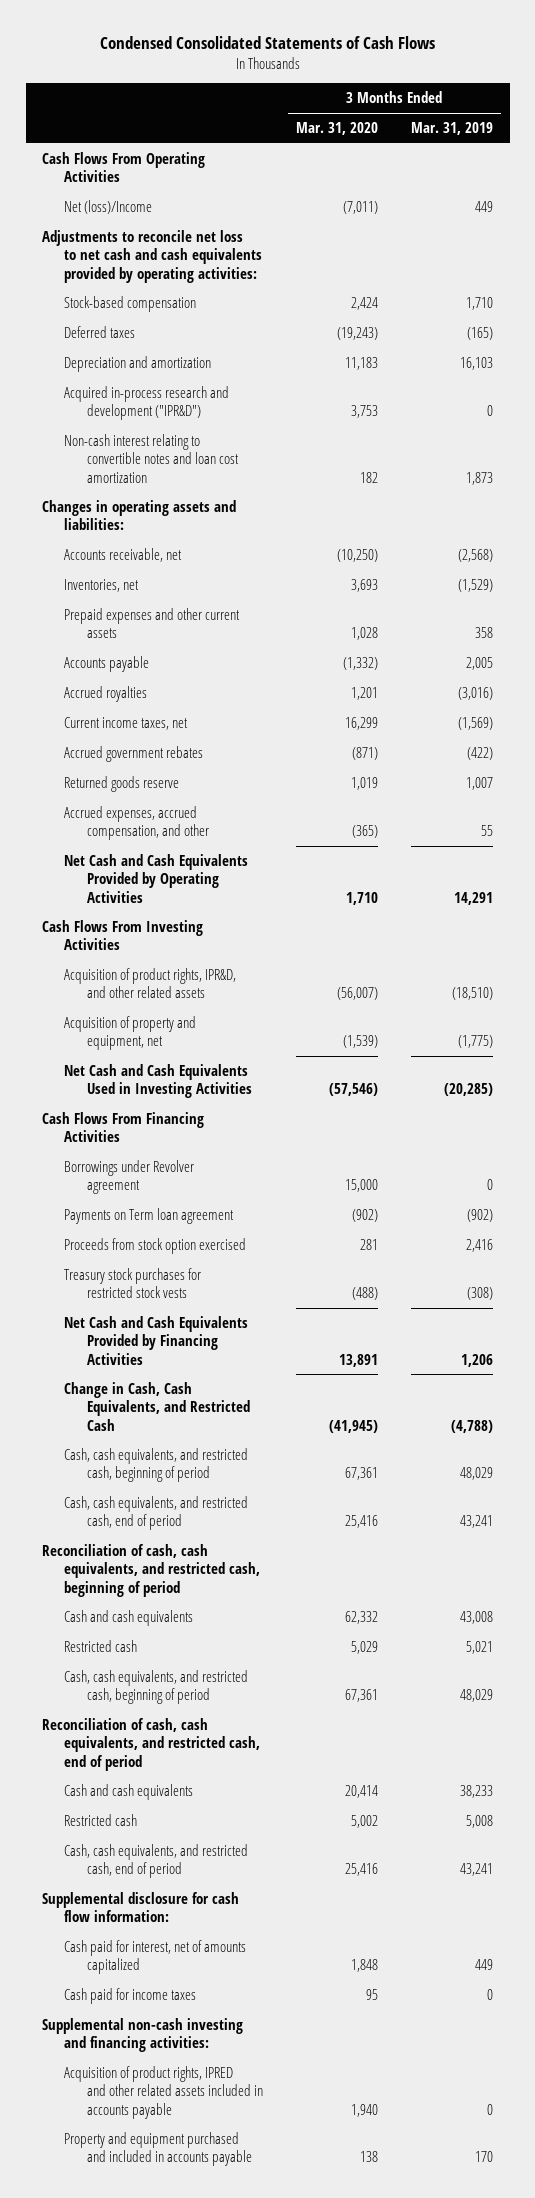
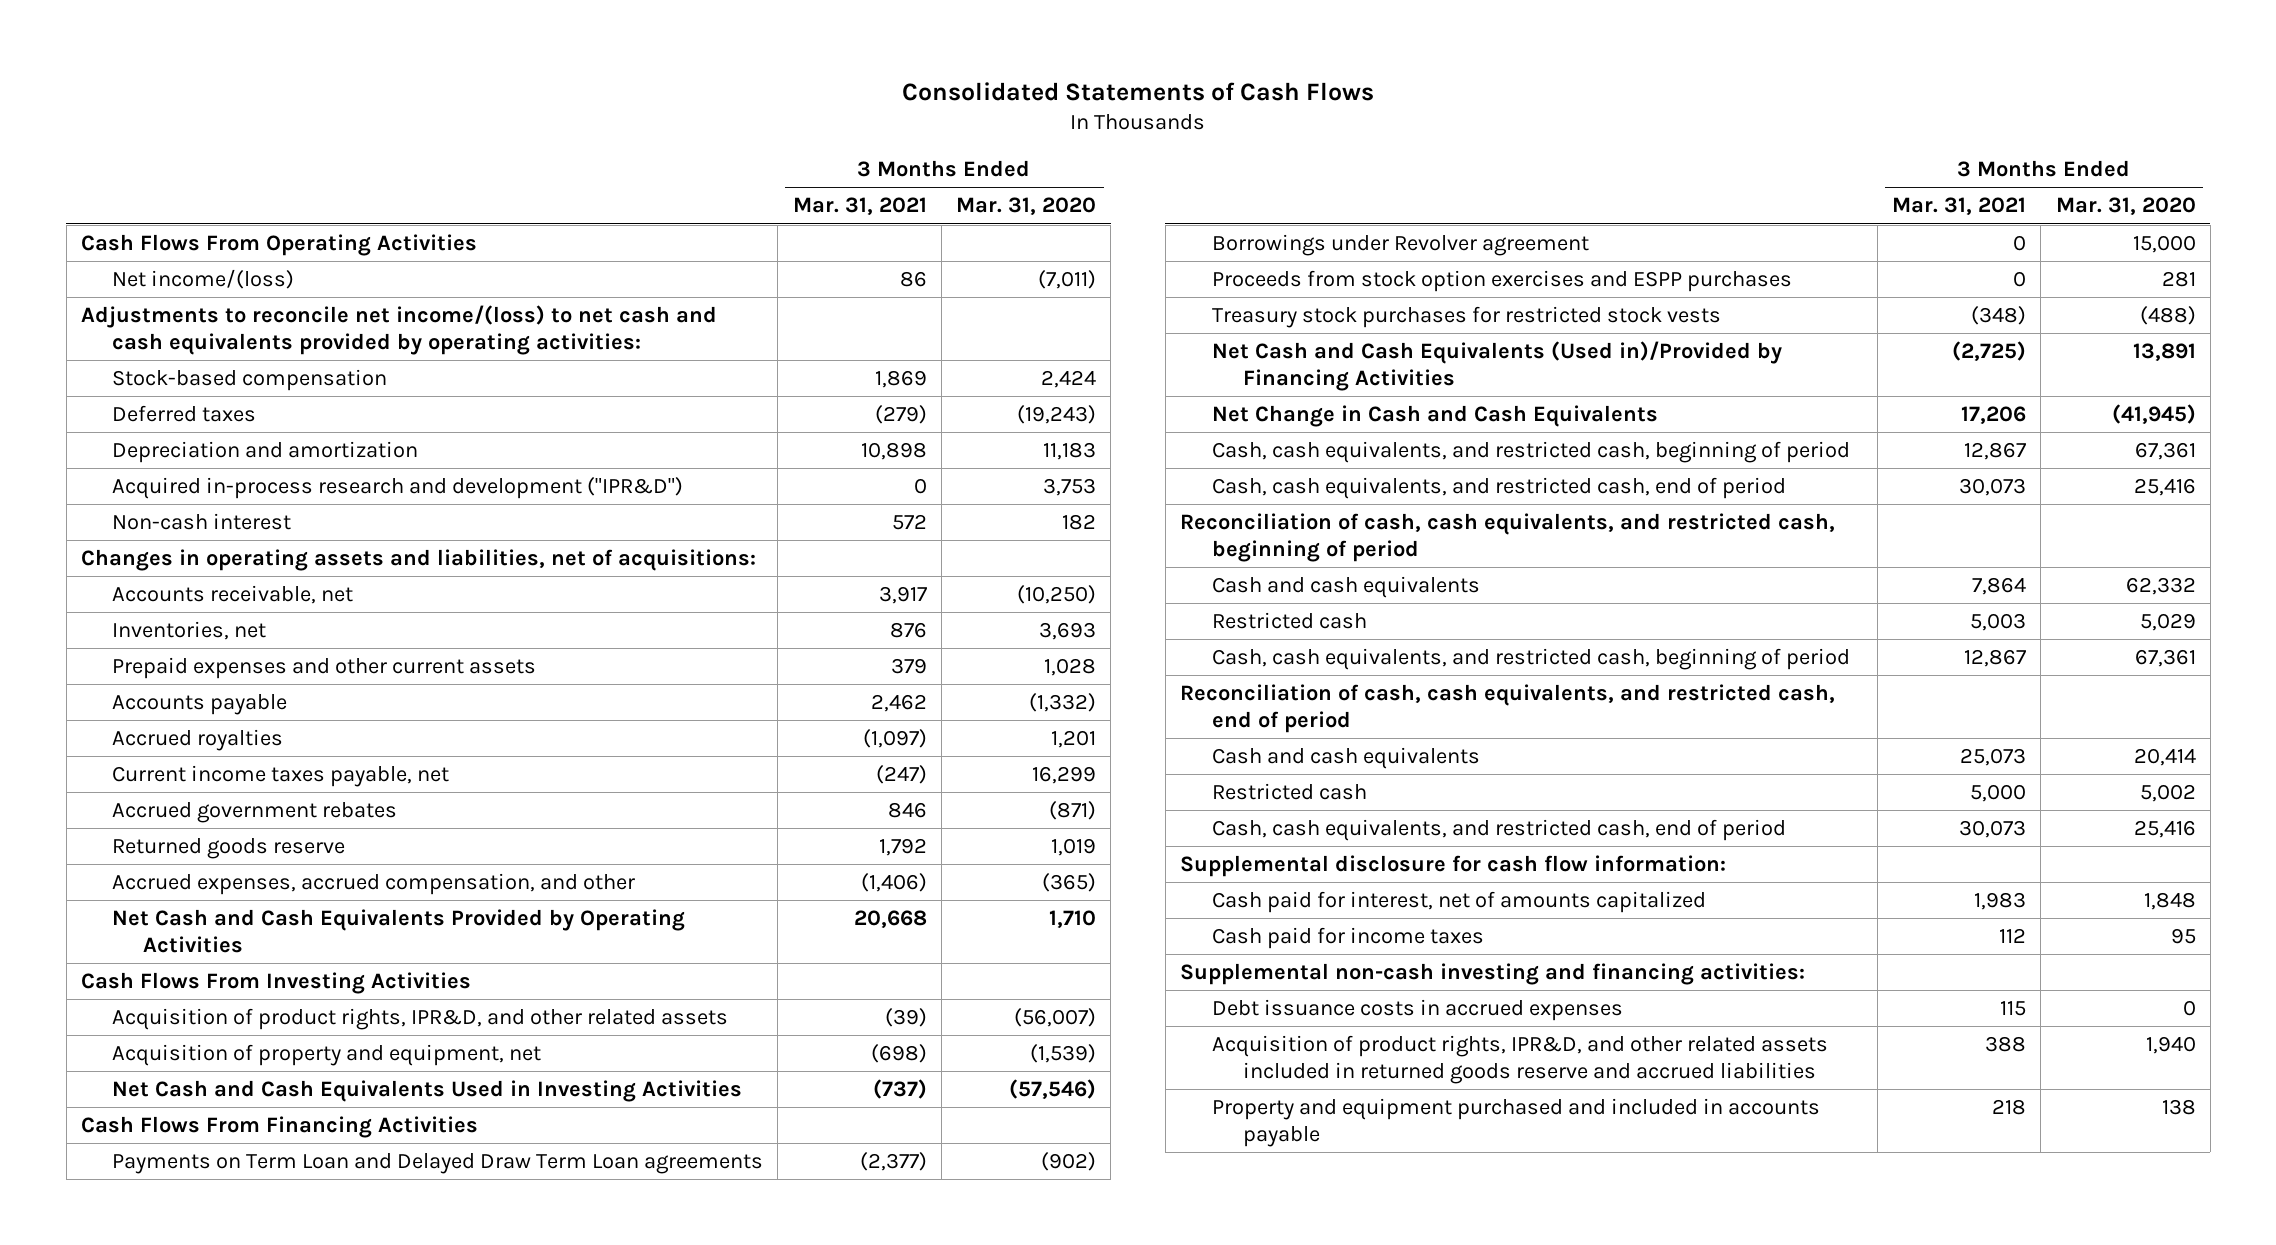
- Condensed Consolidated Statements of Cash Flows
+ Consolidated Statements of Cash Flows
- | 3 Months Ended Mar. 31, 2020 | 3 Months Ended Mar. 31, 2019
+ | 3 Months Ended Mar. 31, 2021 | 3 Months Ended Mar. 31, 2020
- Net (loss)/Income | (7,011) | 449
- Adjustments to reconcile net loss to net cash and cash equivalents provided by operating activities:
+ Net income/(loss) | 86 | (7,011)
+ Adjustments to reconcile net income/(loss) to net cash and cash equivalents provided by operating activities:
- Non-cash interest relating to convertible notes and loan cost amortization | 182 | 1,873
- Changes in operating assets and liabilities:
+ Non-cash interest | 572 | 182
+ Changes in operating assets and liabilities, net of acquisitions:
- Current income taxes, net | 16,299 | (1,569)
+ Current income taxes payable, net | (247) | 16,299
+ Payments on Term Loan and Delayed Draw Term Loan agreements | (2,377) | (902)
- Payments on Term loan agreement | (902) | (902)
- Proceeds from stock option exercised | 281 | 2,416
+ Proceeds from stock option exercises and ESPP purchases | 0 | 281
- Net Cash and Cash Equivalents Provided by Financing Activities | 13,891 | 1,206
- Change in Cash, Cash Equivalents, and Restricted Cash | (41,945) | (4,788)
+ Net Cash and Cash Equivalents (Used in)/Provided by Financing Activities | (2,725) | 13,891
+ Net Change in Cash and Cash Equivalents | 17,206 | (41,945)
- Acquisition of product rights, IPRED and other related assets included in accounts payable | 1,940 | 0
+ Debt issuance costs in accrued expenses | 115 | 0
+ Acquisition of product rights, IPR&D, and other related assets included in returned goods reserve and accrued liabilities | 388 | 1,940

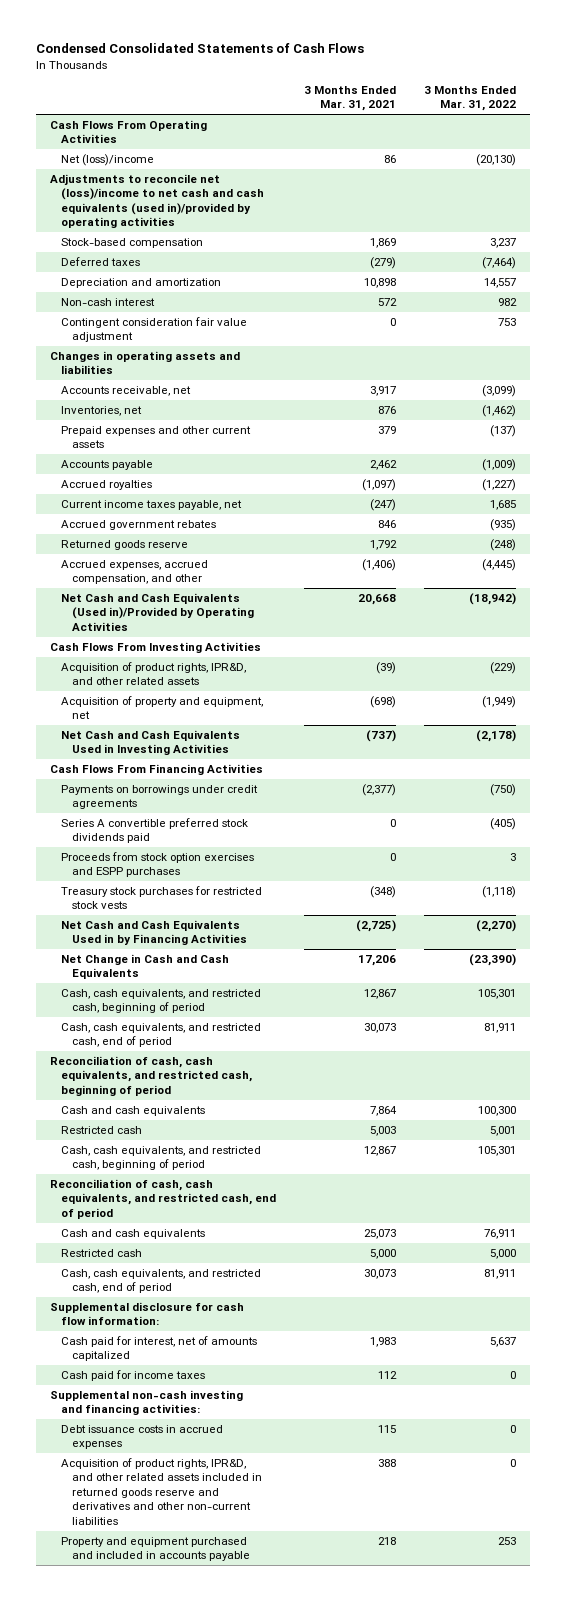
- Consolidated Statements of Cash Flows
+ Condensed Consolidated Statements of Cash Flows
- | 3 Months Ended Mar. 31, 2021 | 3 Months Ended Mar. 31, 2020
+ | 3 Months Ended Mar. 31, 2021 | 3 Months Ended Mar. 31, 2022
- Net income/(loss) | 86 | (7,011)
- Adjustments to reconcile net income/(loss) to net cash and cash equivalents provided by operating activities:
+ Net (loss)/income | 86 | (20,130)
+ Adjustments to reconcile net (loss)/income to net cash and cash equivalents (used in)/provided by operating activities
- Acquired in-process research and development ("IPR&D") | 0 | 3,753
- Changes in operating assets and liabilities, net of acquisitions:
+ Contingent consideration fair value adjustment | 0 | 753
+ Changes in operating assets and liabilities
- Net Cash and Cash Equivalents Provided by Operating Activities | 20,668 | 1,710
+ Net Cash and Cash Equivalents (Used in)/Provided by Operating Activities | 20,668 | (18,942)
- Payments on Term Loan and Delayed Draw Term Loan agreements | (2,377) | (902)
- Borrowings under Revolver agreement | 0 | 15,000
+ Payments on borrowings under credit agreements | (2,377) | (750)
+ Series A convertible preferred stock dividends paid | 0 | (405)
- Net Cash and Cash Equivalents (Used in)/Provided by Financing Activities | (2,725) | 13,891
+ Net Cash and Cash Equivalents Used in by Financing Activities | (2,725) | (2,270)
- Acquisition of product rights, IPR&D, and other related assets included in returned goods reserve and accrued liabilities | 388 | 1,940
+ Acquisition of product rights, IPR&D, and other related assets included in returned goods reserve and derivatives and other non-current liabilities | 388 | 0

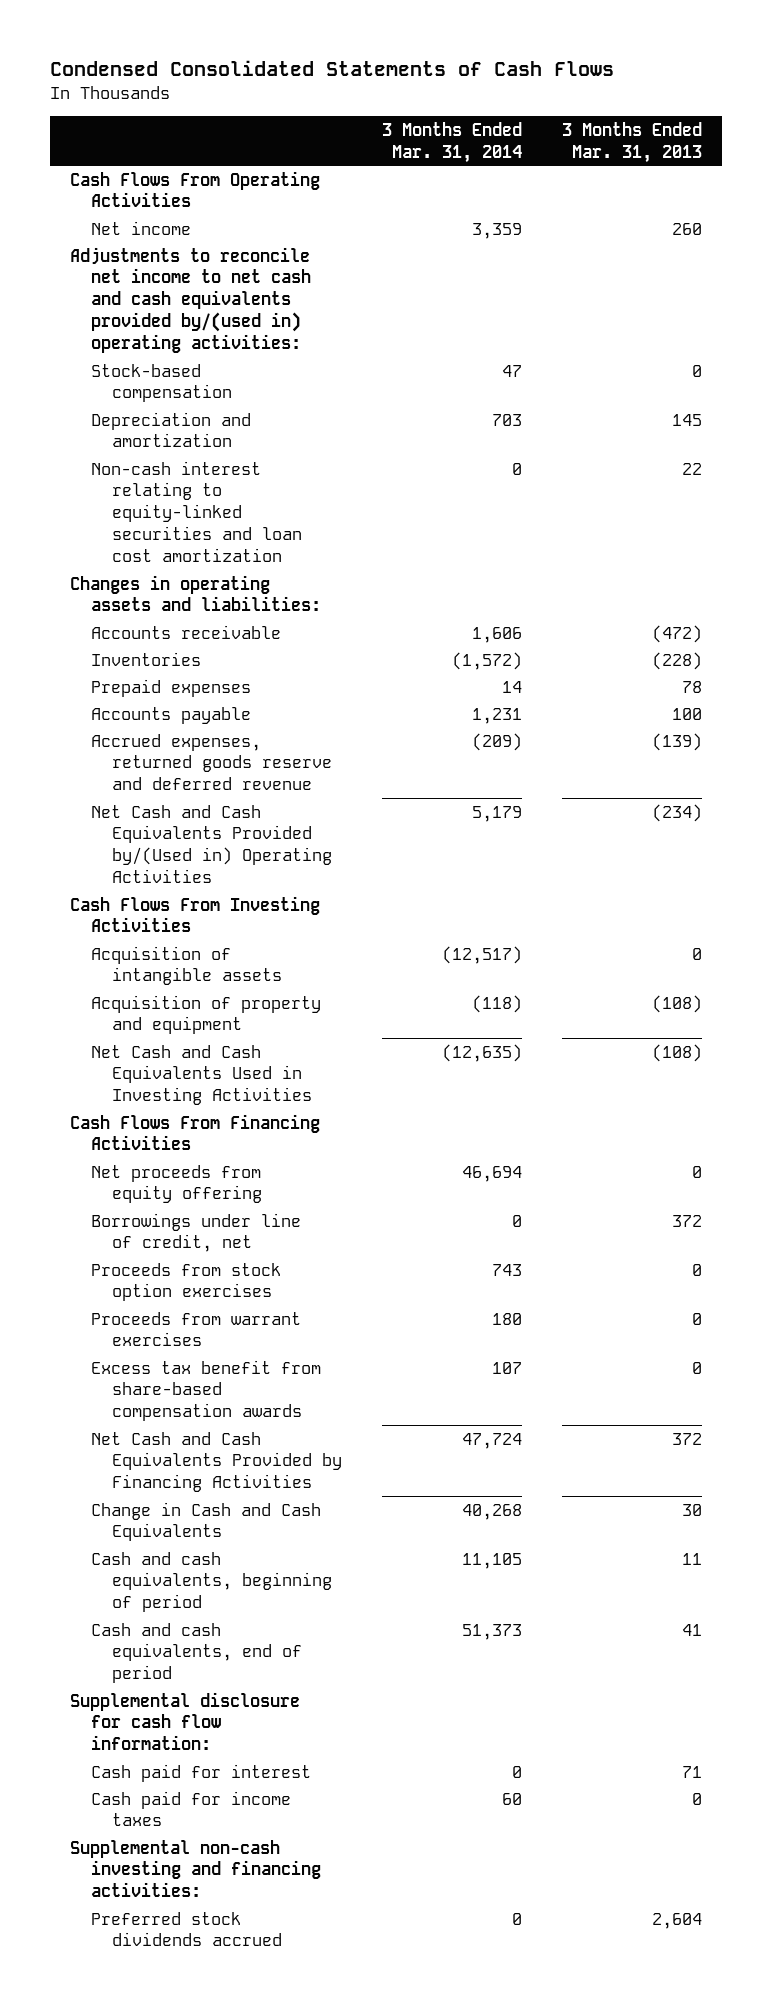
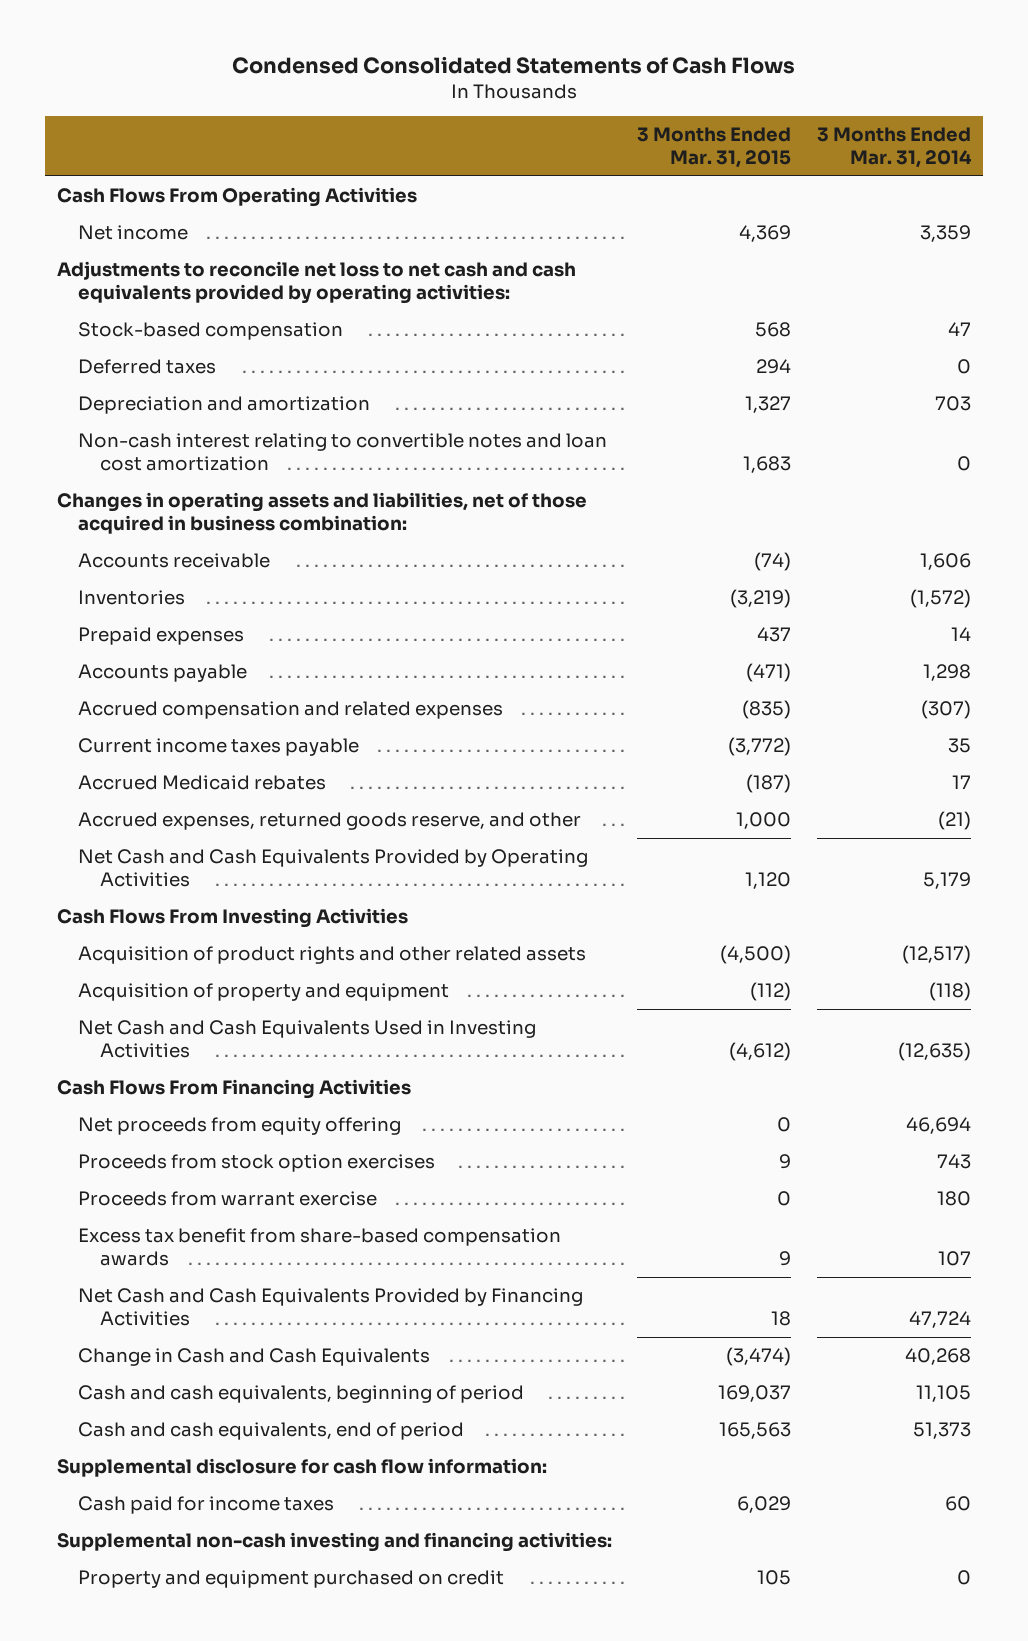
- | 3 Months Ended Mar. 31, 2014 | 3 Months Ended Mar. 31, 2013
+ | 3 Months Ended Mar. 31, 2015 | 3 Months Ended Mar. 31, 2014
- Adjustments to reconcile net income to net cash and cash equivalents provided by/(used in) operating activities:
+ Adjustments to reconcile net loss to net cash and cash equivalents provided by operating activities:
+ Deferred taxes | 294 | 0
- Non-cash interest relating to equity-linked securities and loan cost amortization | 0 | 22
- Changes in operating assets and liabilities:
+ Non-cash interest relating to convertible notes and loan cost amortization | 1,683 | 0
+ Changes in operating assets and liabilities, net of those acquired in business combination:
- Accounts payable | 1,231 | 100
- Accrued expenses, returned goods reserve and deferred revenue | (209) | (139)
- Net Cash and Cash Equivalents Provided by/(Used in) Operating Activities | 5,179 | (234)
+ Accounts payable | (471) | 1,298
+ Accrued compensation and related expenses | (835) | (307)
+ Current income taxes payable | (3,772) | 35
+ Accrued Medicaid rebates | (187) | 17
+ Accrued expenses, returned goods reserve, and other | 1,000 | (21)
+ Net Cash and Cash Equivalents Provided by Operating Activities | 1,120 | 5,179
- Acquisition of intangible assets | (12,517) | 0
+ Acquisition of product rights and other related assets | (4,500) | (12,517)
- Borrowings under line of credit, net | 0 | 372
- Proceeds from warrant exercises | 180 | 0
+ Proceeds from warrant exercise | 0 | 180
- Cash paid for interest | 0 | 71
- Preferred stock dividends accrued | 0 | 2,604
+ Property and equipment purchased on credit | 105 | 0

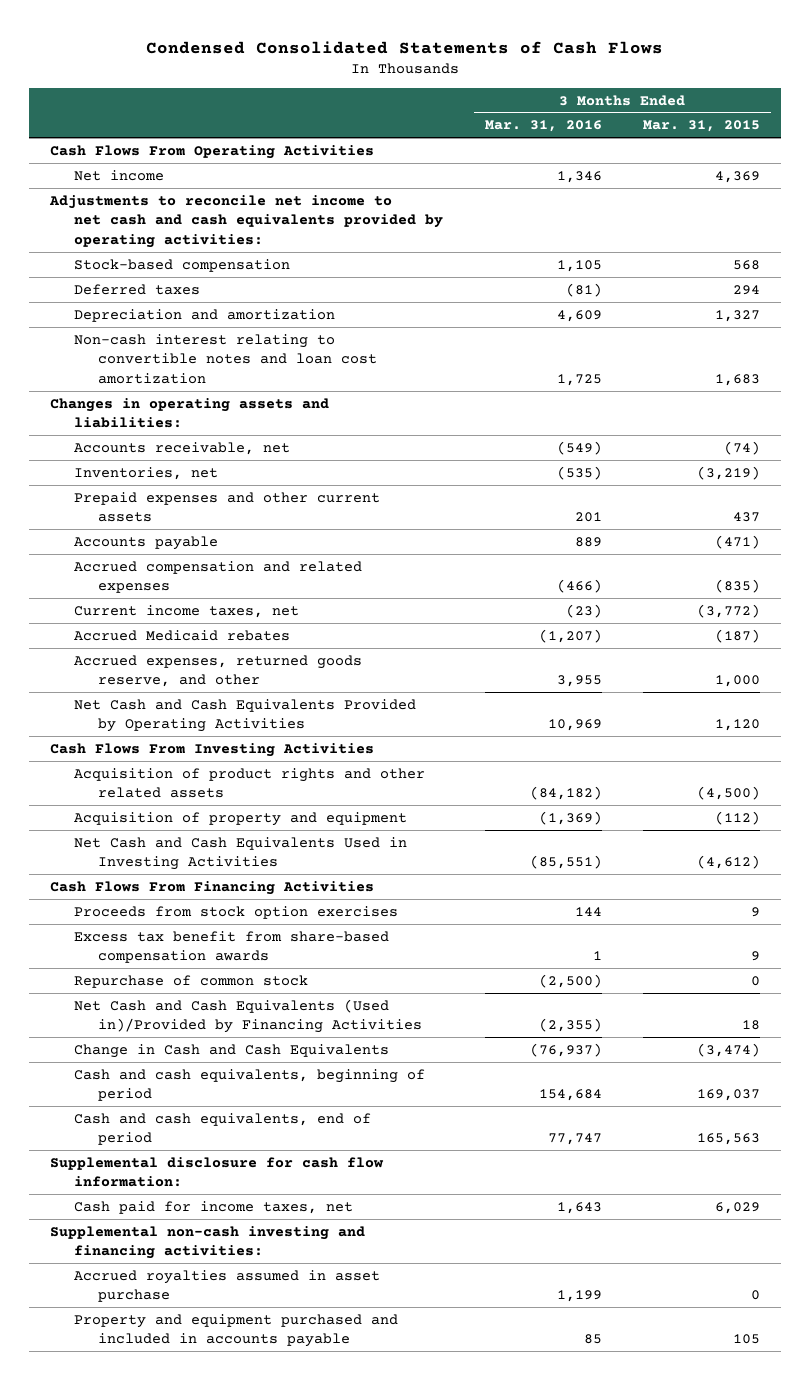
- | 3 Months Ended Mar. 31, 2015 | 3 Months Ended Mar. 31, 2014
+ | 3 Months Ended Mar. 31, 2016 | 3 Months Ended Mar. 31, 2015
- Adjustments to reconcile net loss to net cash and cash equivalents provided by operating activities:
+ Adjustments to reconcile net income to net cash and cash equivalents provided by operating activities:
- Changes in operating assets and liabilities, net of those acquired in business combination:
- Accounts receivable | (74) | 1,606
- Inventories | (3,219) | (1,572)
- Prepaid expenses | 437 | 14
+ Changes in operating assets and liabilities:
+ Accounts receivable, net | (549) | (74)
+ Inventories, net | (535) | (3,219)
+ Prepaid expenses and other current assets | 201 | 437
- Current income taxes payable | (3,772) | 35
+ Current income taxes, net | (23) | (3,772)
- Net proceeds from equity offering | 0 | 46,694
- Proceeds from warrant exercise | 0 | 180
- Net Cash and Cash Equivalents Provided by Financing Activities | 18 | 47,724
+ Repurchase of common stock | (2,500) | 0
+ Net Cash and Cash Equivalents (Used in)/Provided by Financing Activities | (2,355) | 18
- Cash paid for income taxes | 6,029 | 60
+ Cash paid for income taxes, net | 1,643 | 6,029
- Property and equipment purchased on credit | 105 | 0
+ Accrued royalties assumed in asset purchase | 1,199 | 0
+ Property and equipment purchased and included in accounts payable | 85 | 105

